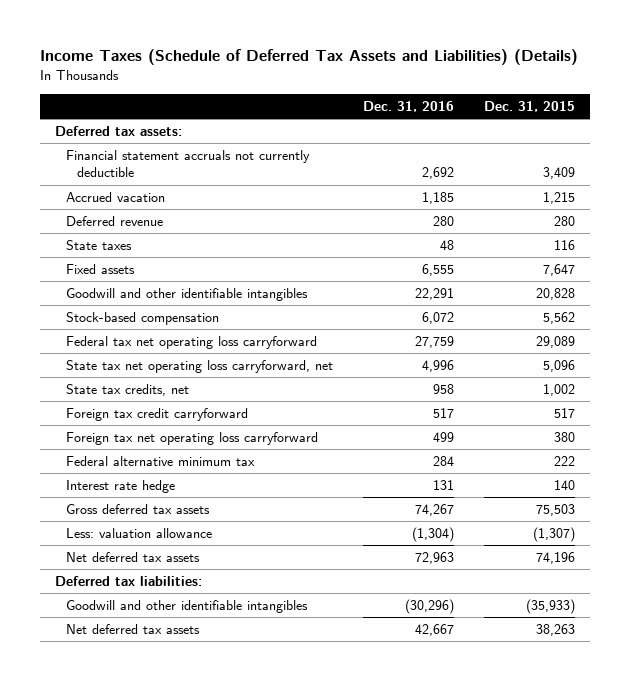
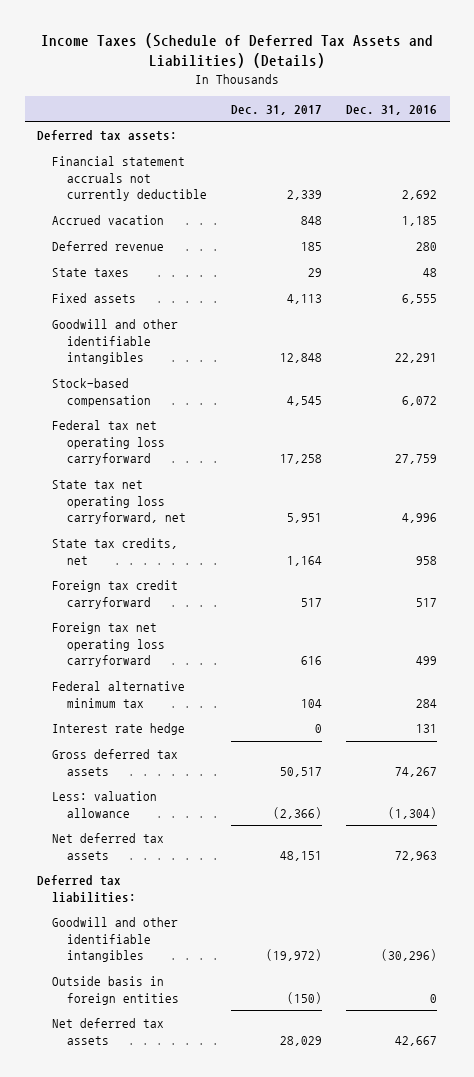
- | Dec. 31, 2016 | Dec. 31, 2015
+ | Dec. 31, 2017 | Dec. 31, 2016
+ Outside basis in foreign entities | (150) | 0

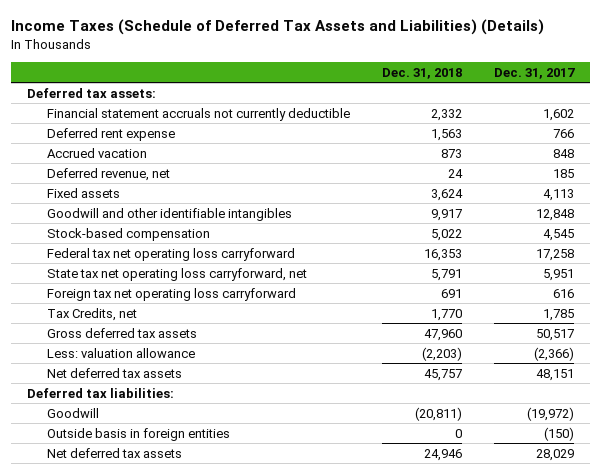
- | Dec. 31, 2017 | Dec. 31, 2016
+ | Dec. 31, 2018 | Dec. 31, 2017
- Financial statement accruals not currently deductible | 2,339 | 2,692
+ Financial statement accruals not currently deductible | 2,332 | 1,602
+ Deferred rent expense | 1,563 | 766
- Deferred revenue | 185 | 280
- State taxes | 29 | 48
+ Deferred revenue, net | 24 | 185
- State tax credits, net | 1,164 | 958
- Foreign tax credit carryforward | 517 | 517
- Federal alternative minimum tax | 104 | 284
- Interest rate hedge | 0 | 131
+ Tax Credits, net | 1,770 | 1,785
- Goodwill and other identifiable intangibles | (19,972) | (30,296)
+ Goodwill | (20,811) | (19,972)

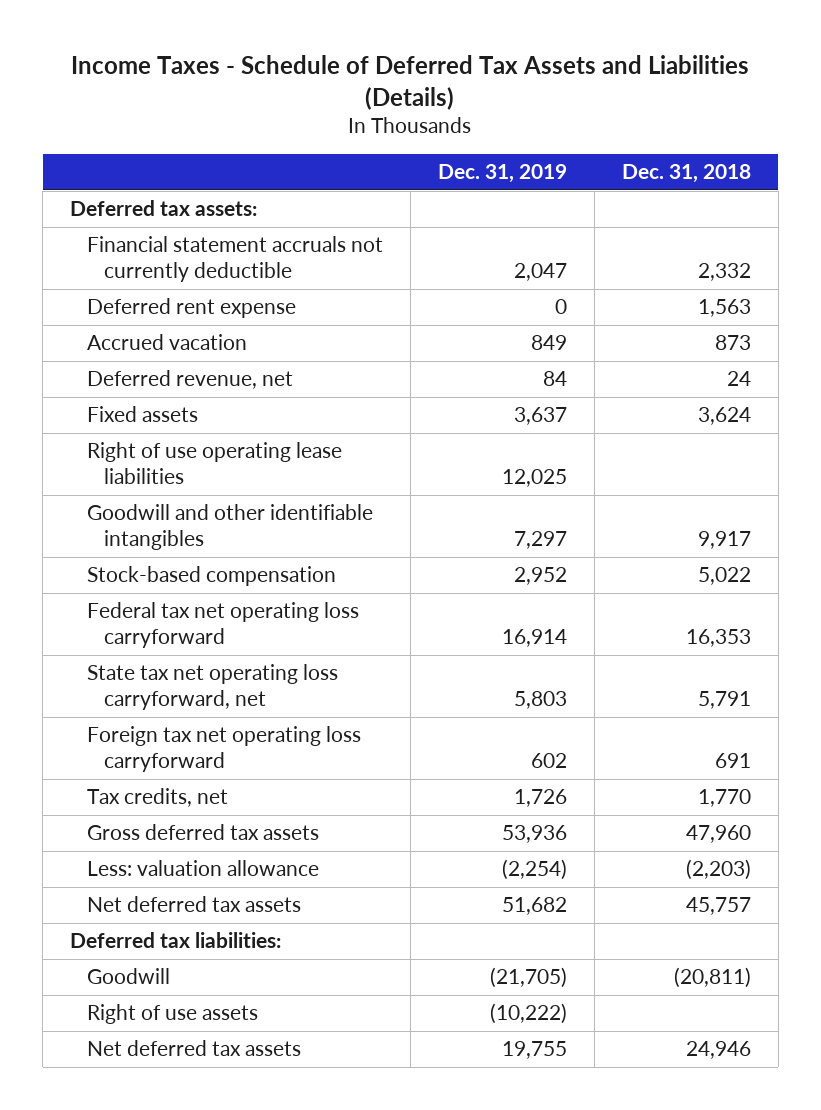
- Income Taxes (Schedule of Deferred Tax Assets and Liabilities) (Details)
+ Income Taxes - Schedule of Deferred Tax Assets and Liabilities (Details)
- | Dec. 31, 2018 | Dec. 31, 2017
+ | Dec. 31, 2019 | Dec. 31, 2018
+ Right of use operating lease liabilities | 12,025 |
- Tax Credits, net | 1,770 | 1,785
+ Tax credits, net | 1,726 | 1,770
- Outside basis in foreign entities | 0 | (150)
+ Right of use assets | (10,222) |

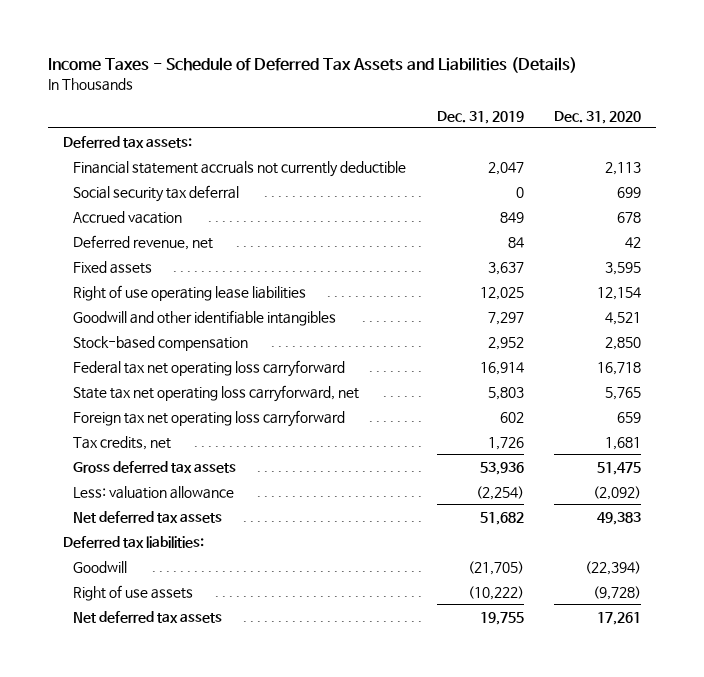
- | Dec. 31, 2019 | Dec. 31, 2018
+ | Dec. 31, 2019 | Dec. 31, 2020
- Deferred rent expense | 0 | 1,563
+ Social security tax deferral | 0 | 699

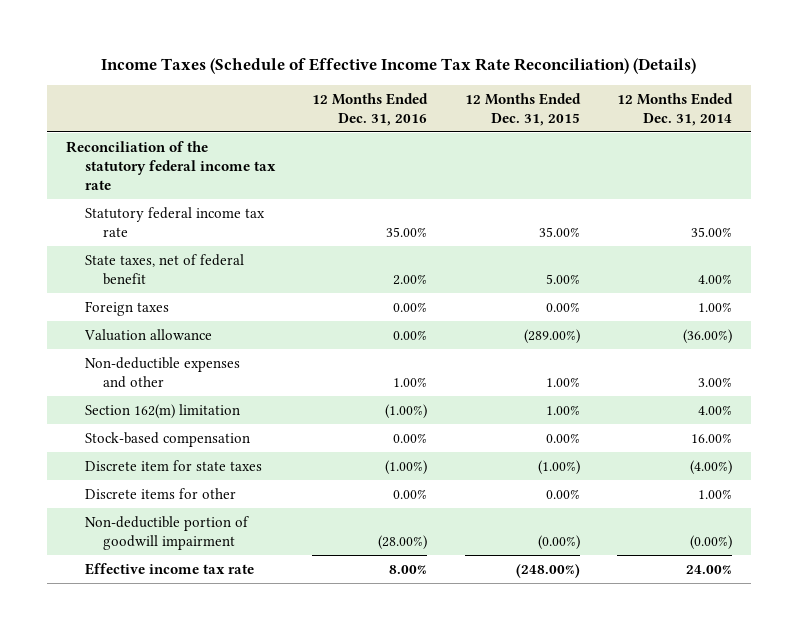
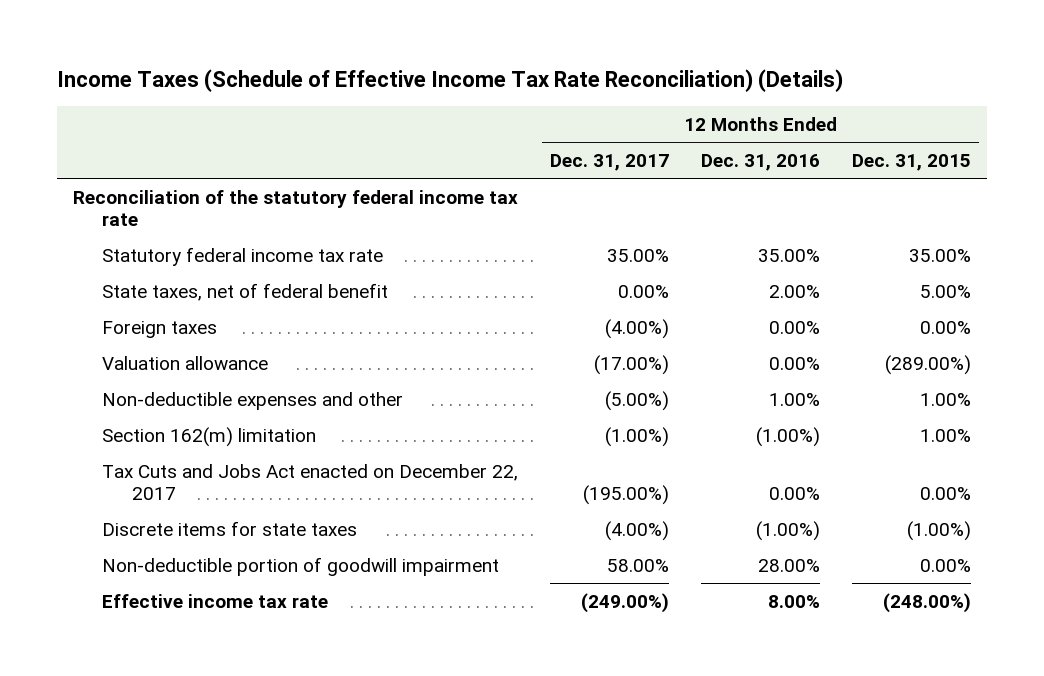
- | 12 Months Ended Dec. 31, 2016 | 12 Months Ended Dec. 31, 2015 | 12 Months Ended Dec. 31, 2014
+ | 12 Months Ended Dec. 31, 2017 | 12 Months Ended Dec. 31, 2016 | 12 Months Ended Dec. 31, 2015
- Stock-based compensation | 0.00% | 0.00% | 16.00%
- Discrete item for state taxes | (1.00%) | (1.00%) | (4.00%)
- Discrete items for other | 0.00% | 0.00% | 1.00%
- Non-deductible portion of goodwill impairment | (28.00%) | (0.00%) | (0.00%)
+ Tax Cuts and Jobs Act enacted on December 22, 2017 | (195.00%) | 0.00% | 0.00%
+ Discrete items for state taxes | (4.00%) | (1.00%) | (1.00%)
+ Non-deductible portion of goodwill impairment | 58.00% | 28.00% | 0.00%

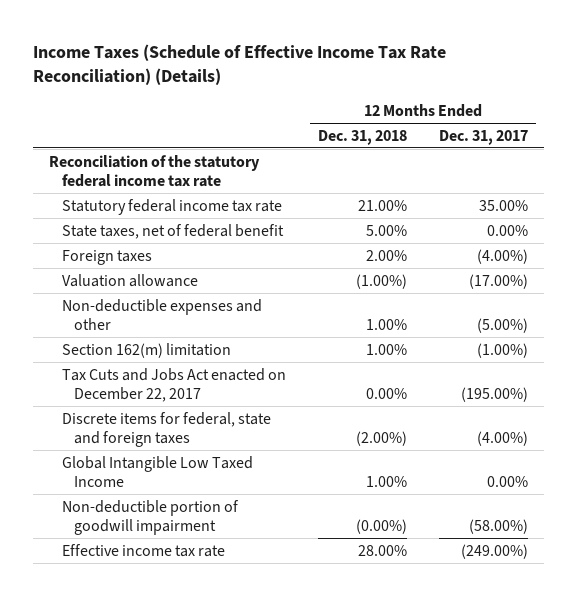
- | 12 Months Ended Dec. 31, 2017 | 12 Months Ended Dec. 31, 2016 | 12 Months Ended Dec. 31, 2015
+ | 12 Months Ended Dec. 31, 2018 | 12 Months Ended Dec. 31, 2017
- Discrete items for state taxes | (4.00%) | (1.00%) | (1.00%)
- Non-deductible portion of goodwill impairment | 58.00% | 28.00% | 0.00%
+ Discrete items for federal, state and foreign taxes | (2.00%) | (4.00%)
+ Global Intangible Low Taxed Income | 1.00% | 0.00%
+ Non-deductible portion of goodwill impairment | (0.00%) | (58.00%)

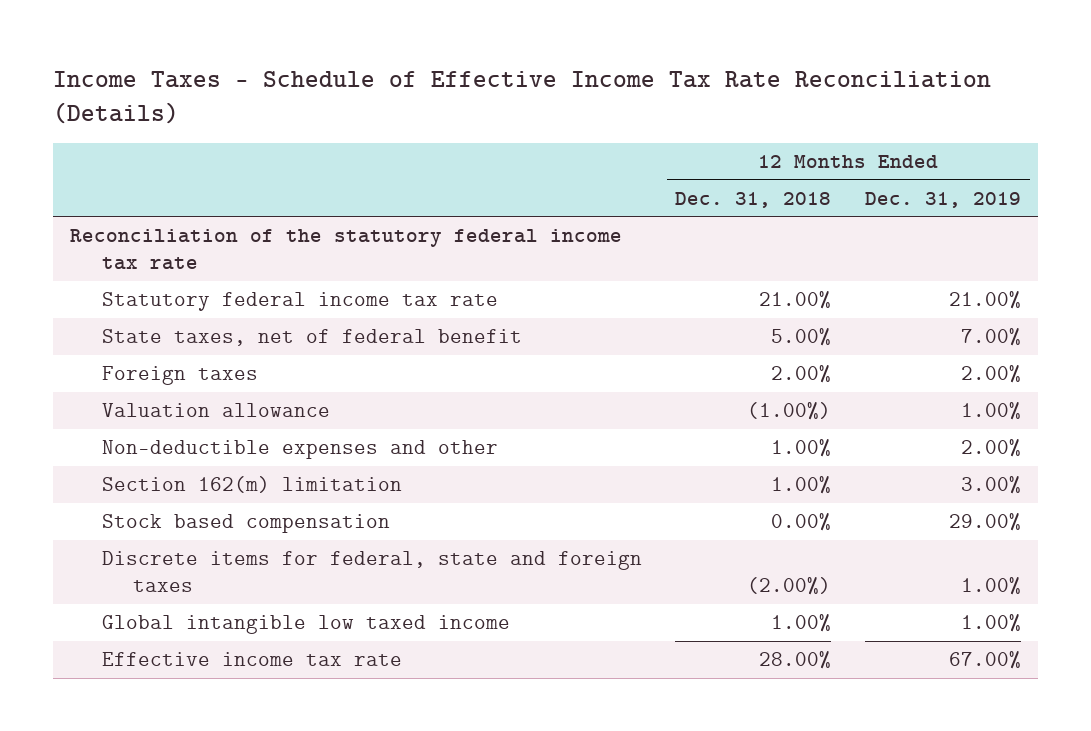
- Income Taxes (Schedule of Effective Income Tax Rate Reconciliation) (Details)
+ Income Taxes - Schedule of Effective Income Tax Rate Reconciliation (Details)
- | 12 Months Ended Dec. 31, 2018 | 12 Months Ended Dec. 31, 2017
+ | 12 Months Ended Dec. 31, 2018 | 12 Months Ended Dec. 31, 2019
- Tax Cuts and Jobs Act enacted on December 22, 2017 | 0.00% | (195.00%)
+ Stock based compensation | 0.00% | 29.00%
- Global Intangible Low Taxed Income | 1.00% | 0.00%
- Non-deductible portion of goodwill impairment | (0.00%) | (58.00%)
+ Global intangible low taxed income | 1.00% | 1.00%

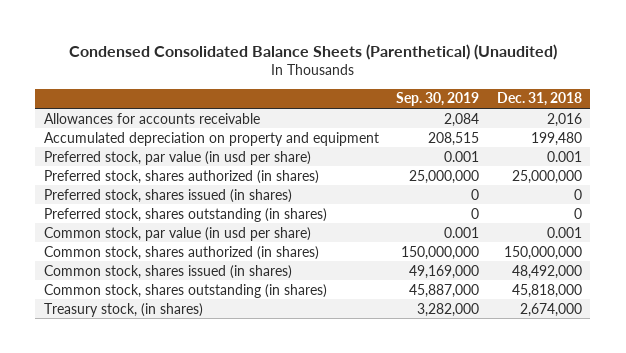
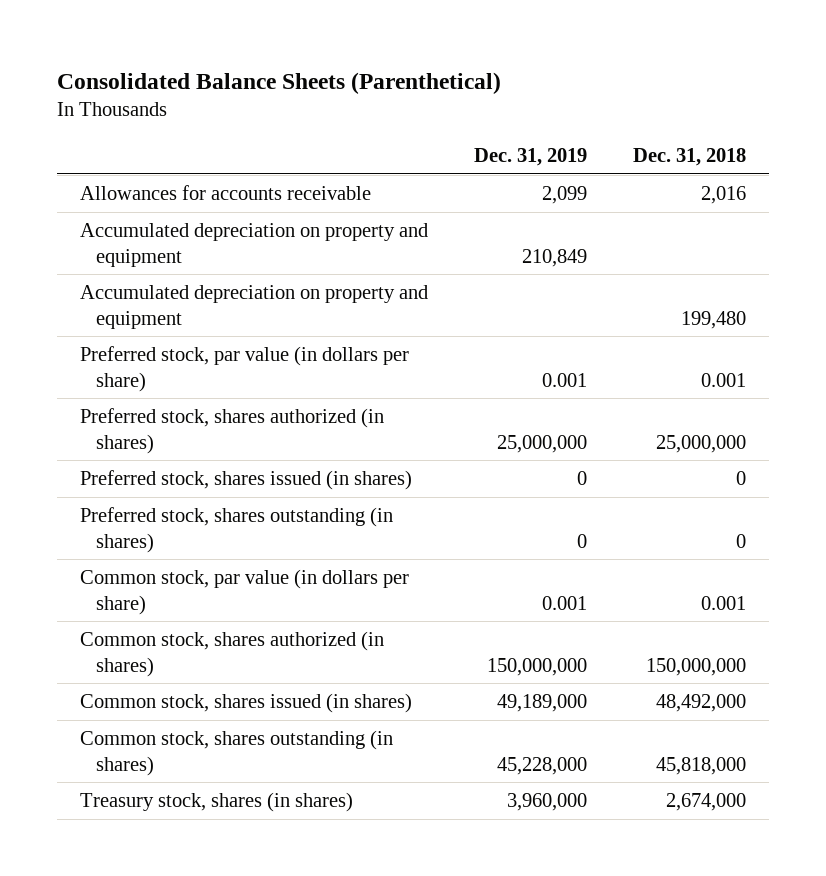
- Condensed Consolidated Balance Sheets (Parenthetical) (Unaudited)
+ Consolidated Balance Sheets (Parenthetical)
- | Sep. 30, 2019 | Dec. 31, 2018
+ | Dec. 31, 2019 | Dec. 31, 2018
+ Accumulated depreciation on property and equipment | 210,849 |
- Preferred stock, par value (in usd per share) | 0.001 | 0.001
+ Preferred stock, par value (in dollars per share) | 0.001 | 0.001
- Common stock, par value (in usd per share) | 0.001 | 0.001
+ Common stock, par value (in dollars per share) | 0.001 | 0.001
- Treasury stock, (in shares) | 3,282,000 | 2,674,000
+ Treasury stock, shares (in shares) | 3,960,000 | 2,674,000

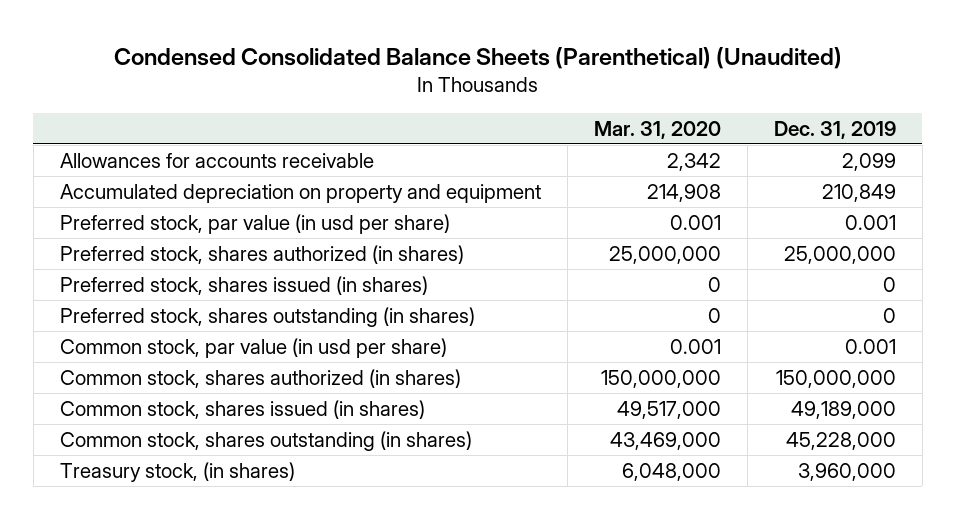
- Consolidated Balance Sheets (Parenthetical)
+ Condensed Consolidated Balance Sheets (Parenthetical) (Unaudited)
- | Dec. 31, 2019 | Dec. 31, 2018
+ | Mar. 31, 2020 | Dec. 31, 2019
- Accumulated depreciation on property and equipment | | 199,480
- Preferred stock, par value (in dollars per share) | 0.001 | 0.001
+ Preferred stock, par value (in usd per share) | 0.001 | 0.001
- Common stock, par value (in dollars per share) | 0.001 | 0.001
+ Common stock, par value (in usd per share) | 0.001 | 0.001
- Treasury stock, shares (in shares) | 3,960,000 | 2,674,000
+ Treasury stock, (in shares) | 6,048,000 | 3,960,000

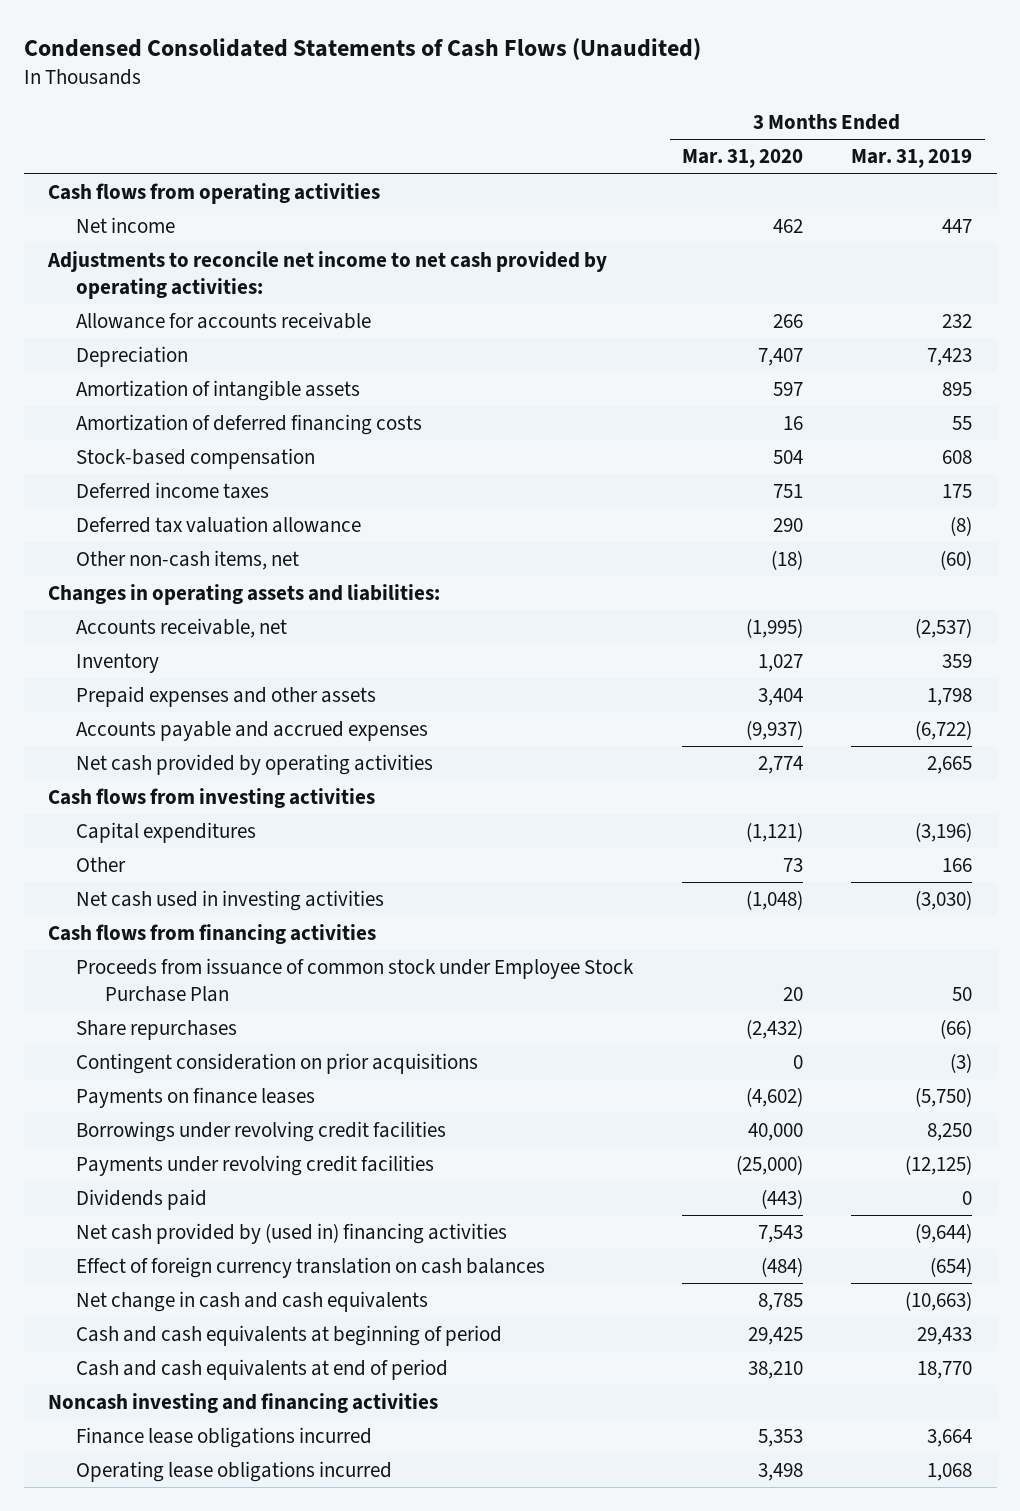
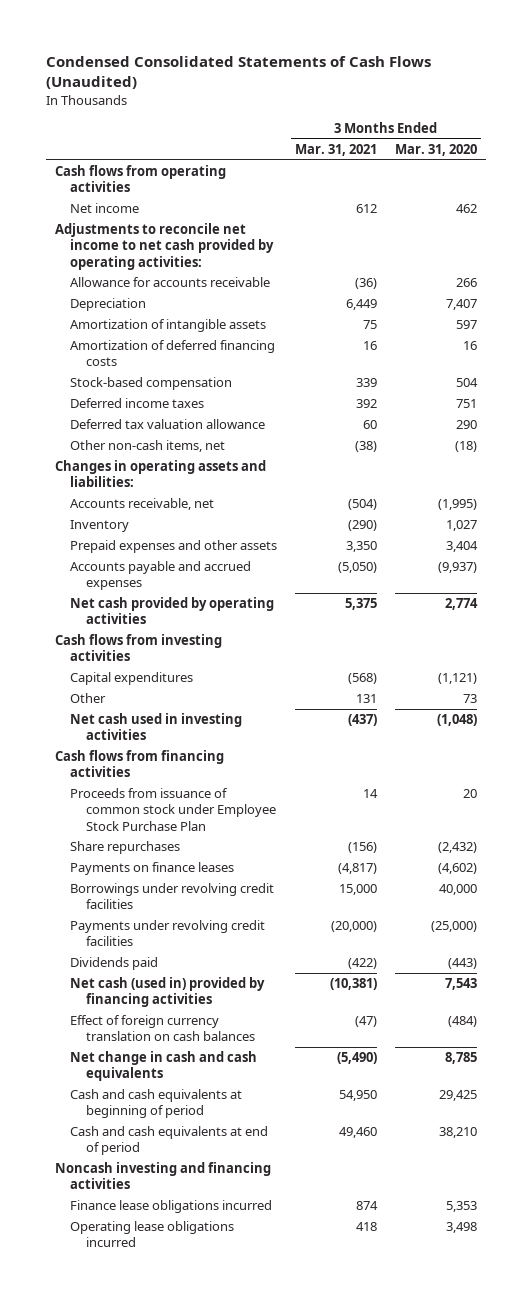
- | 3 Months Ended Mar. 31, 2020 | 3 Months Ended Mar. 31, 2019
+ | 3 Months Ended Mar. 31, 2021 | 3 Months Ended Mar. 31, 2020
- Contingent consideration on prior acquisitions | 0 | (3)
- Net cash provided by (used in) financing activities | 7,543 | (9,644)
+ Net cash (used in) provided by financing activities | (10,381) | 7,543

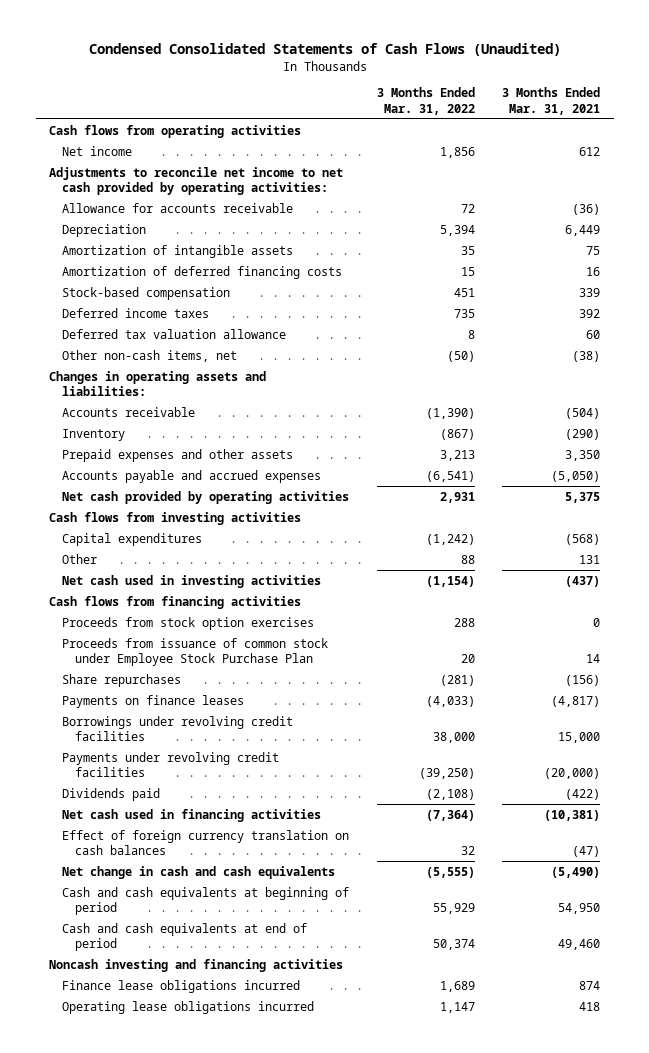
- | 3 Months Ended Mar. 31, 2021 | 3 Months Ended Mar. 31, 2020
+ | 3 Months Ended Mar. 31, 2022 | 3 Months Ended Mar. 31, 2021
- Accounts receivable, net | (504) | (1,995)
+ Accounts receivable | (1,390) | (504)
+ Proceeds from stock option exercises | 288 | 0
- Net cash (used in) provided by financing activities | (10,381) | 7,543
+ Net cash used in financing activities | (7,364) | (10,381)

